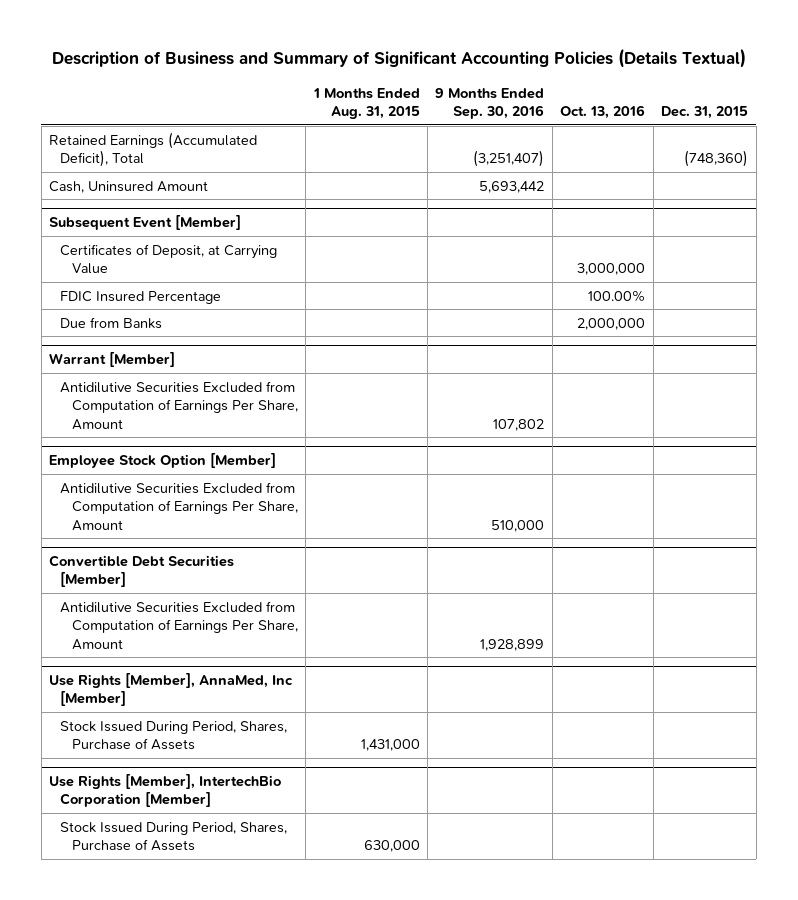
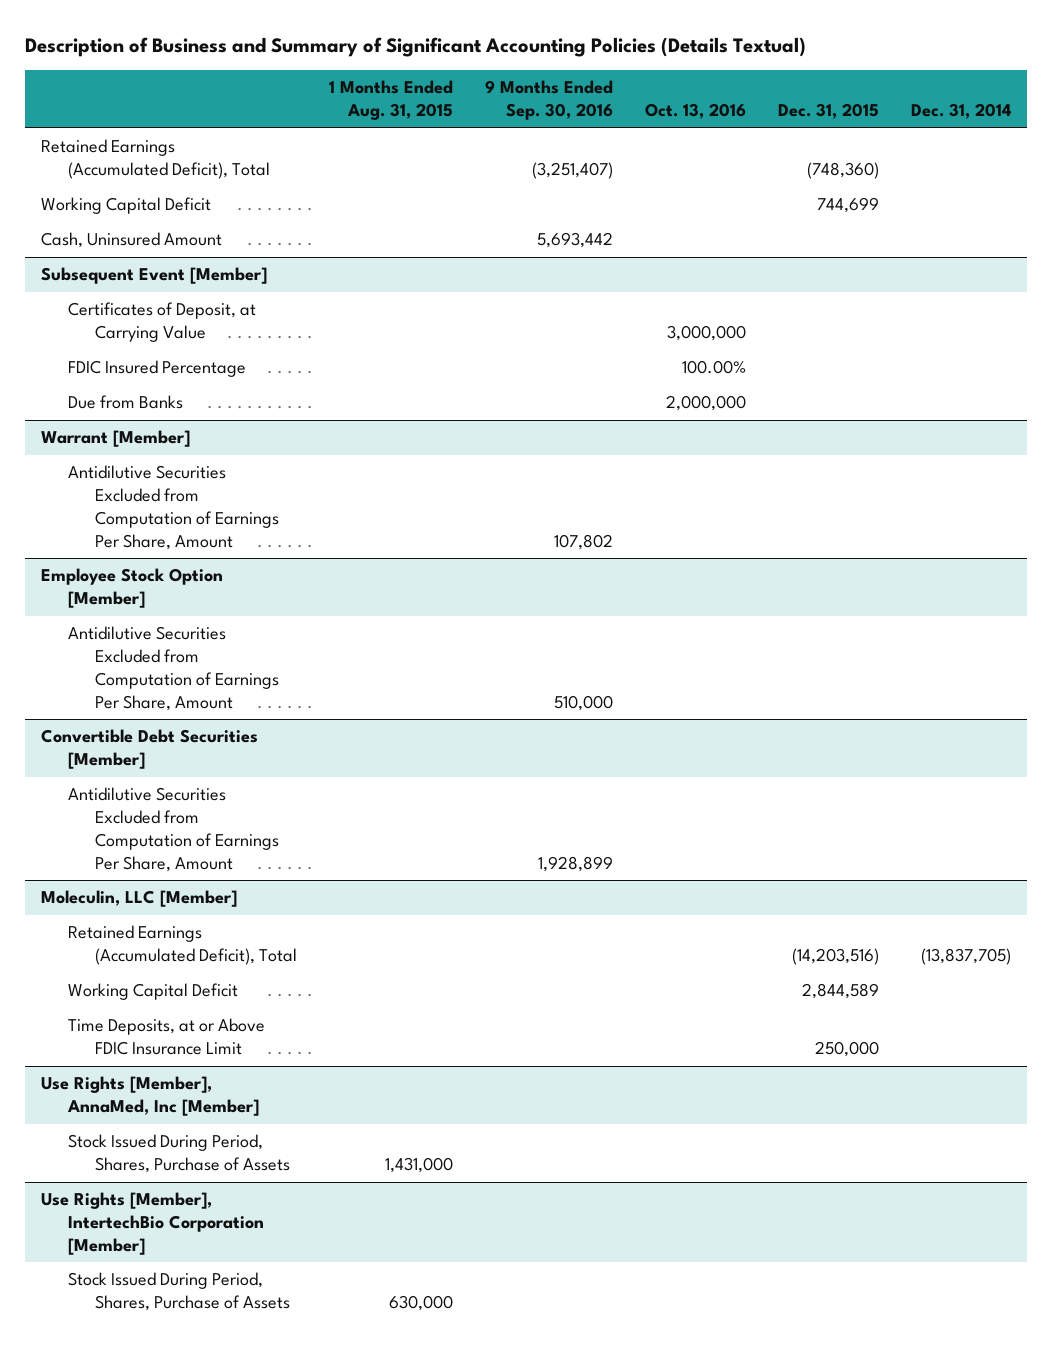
- | 1 Months Ended Aug. 31, 2015 | 9 Months Ended Sep. 30, 2016 | Oct. 13, 2016 | Dec. 31, 2015
+ | 1 Months Ended Aug. 31, 2015 | 9 Months Ended Sep. 30, 2016 | Oct. 13, 2016 | Dec. 31, 2015 | Dec. 31, 2014
+ Working Capital Deficit | | | | 744,699 |
+ Moleculin, LLC [Member]
+ Retained Earnings (Accumulated Deficit), Total | | | | (14,203,516) | (13,837,705)
+ Working Capital Deficit | | | | 2,844,589 |
+ Time Deposits, at or Above FDIC Insurance Limit | | | | 250,000 |

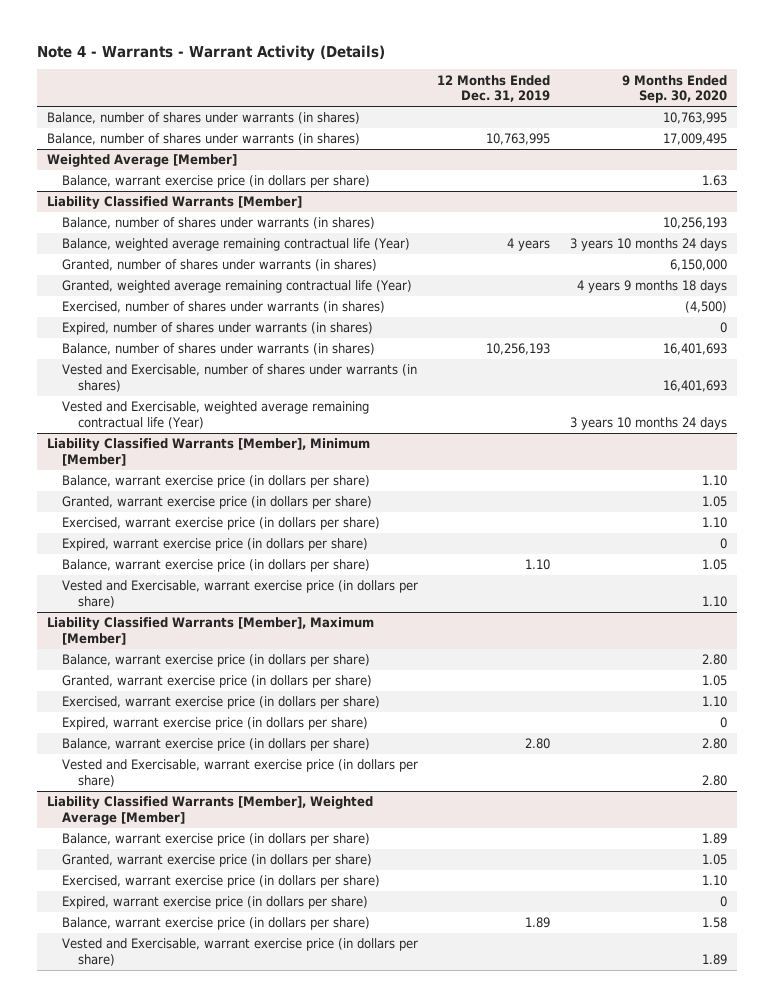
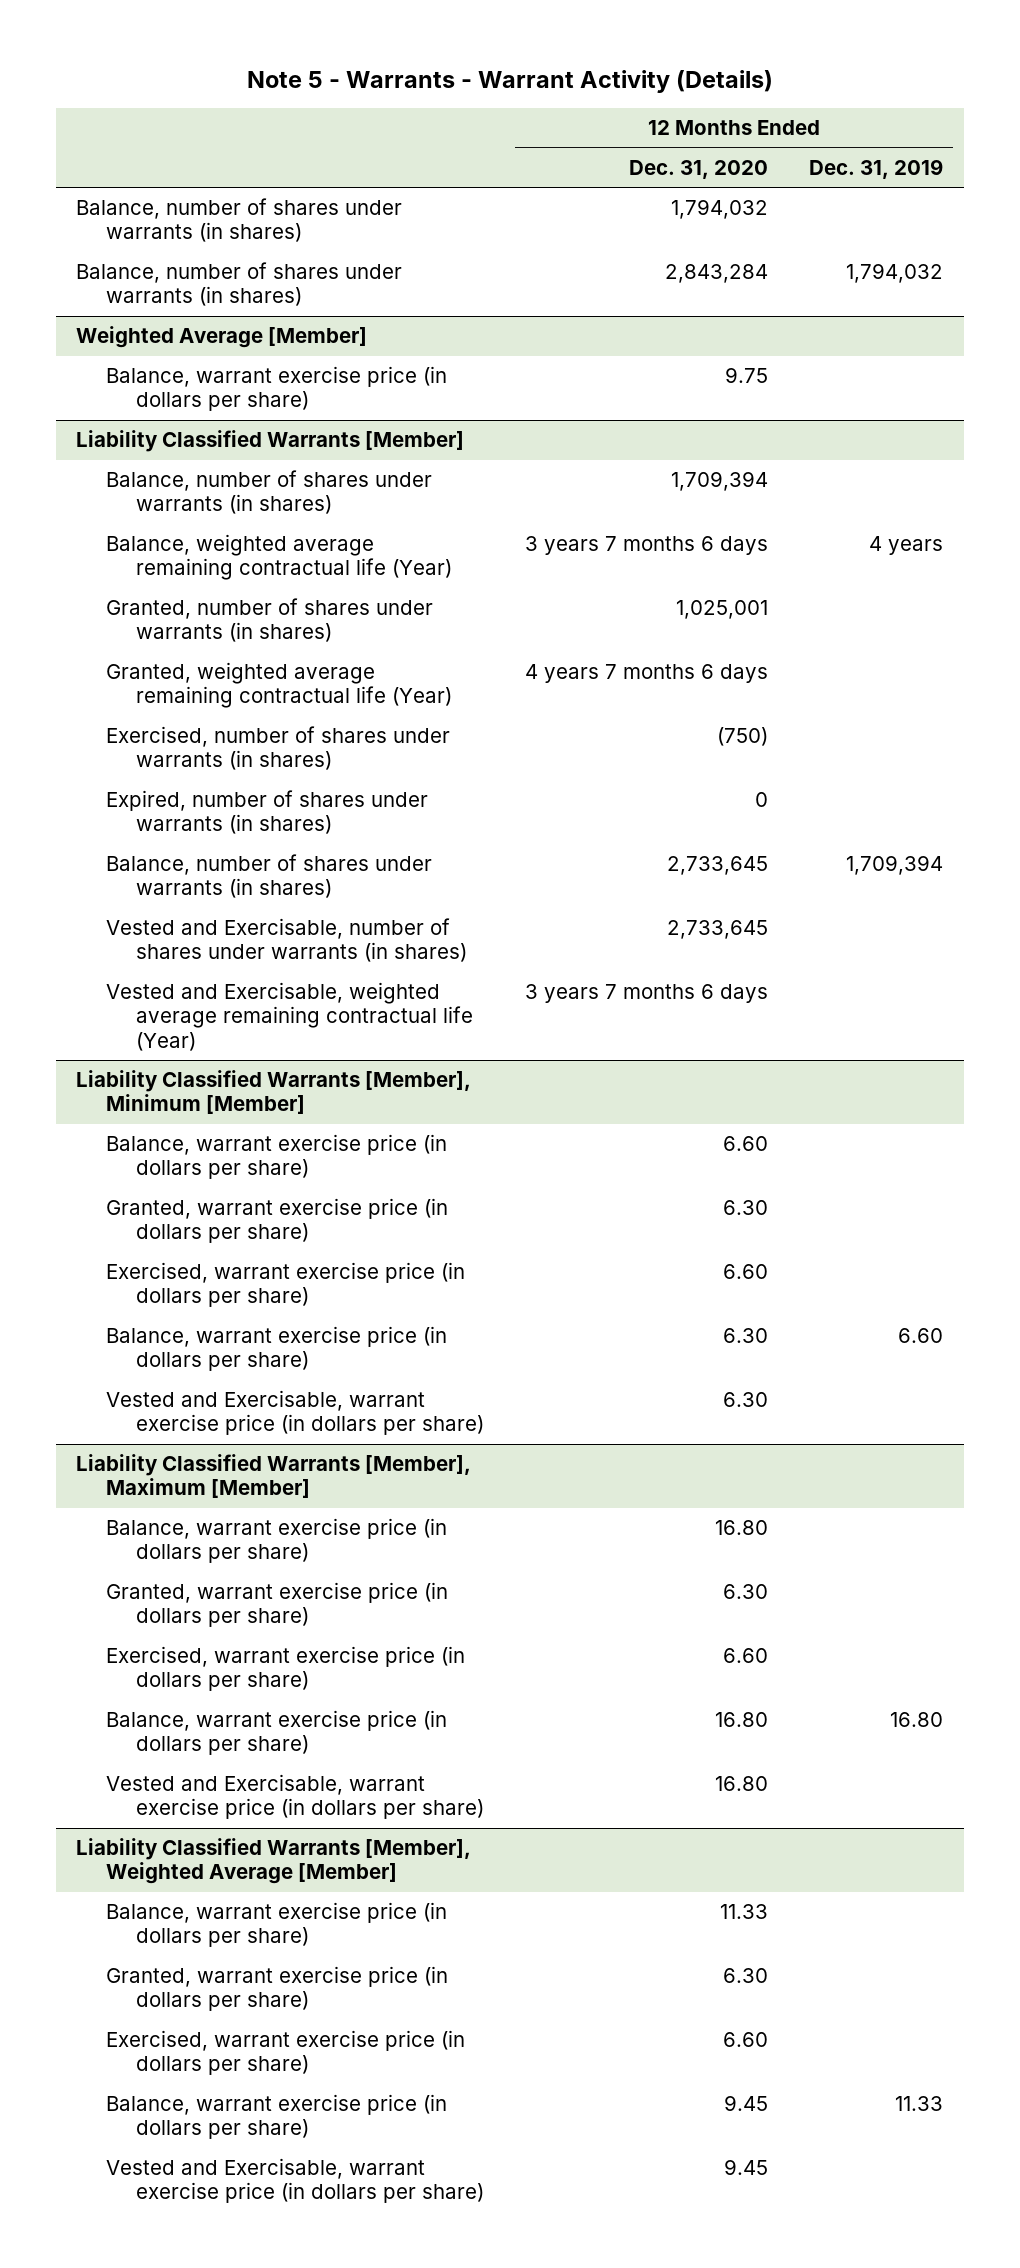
- Note 4 - Warrants - Warrant Activity (Details)
+ Note 5 - Warrants - Warrant Activity (Details)
- | 12 Months Ended Dec. 31, 2019 | 9 Months Ended Sep. 30, 2020
+ | 12 Months Ended Dec. 31, 2020 | 12 Months Ended Dec. 31, 2019
- Balance, number of shares under warrants (in shares) | 10,763,995 | 17,009,495
+ Balance, number of shares under warrants (in shares) | 2,843,284 | 1,794,032
@ Liability Classified Warrants [Member]
- Balance, number of shares under warrants (in shares) | 10,256,193 | 16,401,693
+ Balance, number of shares under warrants (in shares) | 2,733,645 | 1,709,394
@ Liability Classified Warrants [Member], Minimum [Member]
- Expired, warrant exercise price (in dollars per share) | | 0
- Balance, warrant exercise price (in dollars per share) | 1.10 | 1.05
+ Balance, warrant exercise price (in dollars per share) | 6.30 | 6.60
@ Liability Classified Warrants [Member], Maximum [Member]
- Expired, warrant exercise price (in dollars per share) | | 0
- Balance, warrant exercise price (in dollars per share) | 2.80 | 2.80
+ Balance, warrant exercise price (in dollars per share) | 16.80 | 16.80
@ Liability Classified Warrants [Member], Weighted Average [Member]
- Expired, warrant exercise price (in dollars per share) | | 0
- Balance, warrant exercise price (in dollars per share) | 1.89 | 1.58
+ Balance, warrant exercise price (in dollars per share) | 9.45 | 11.33

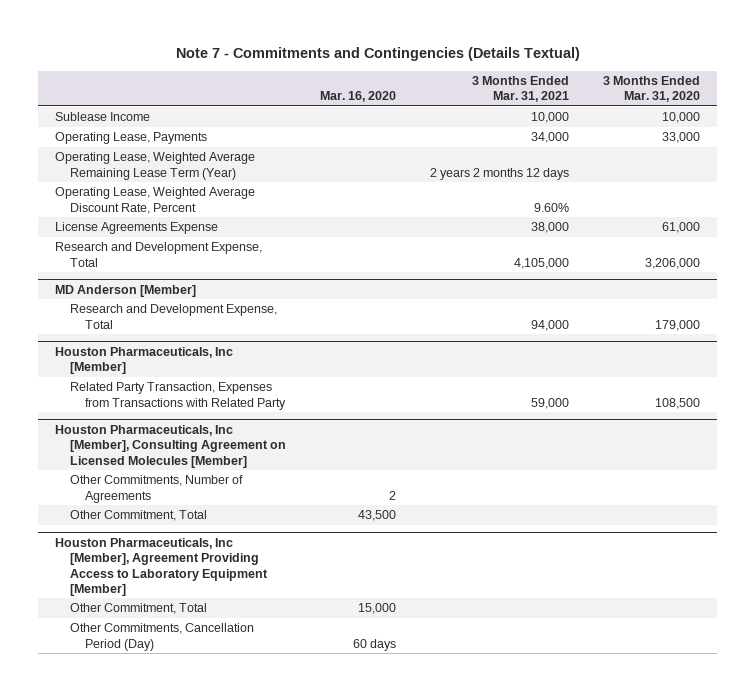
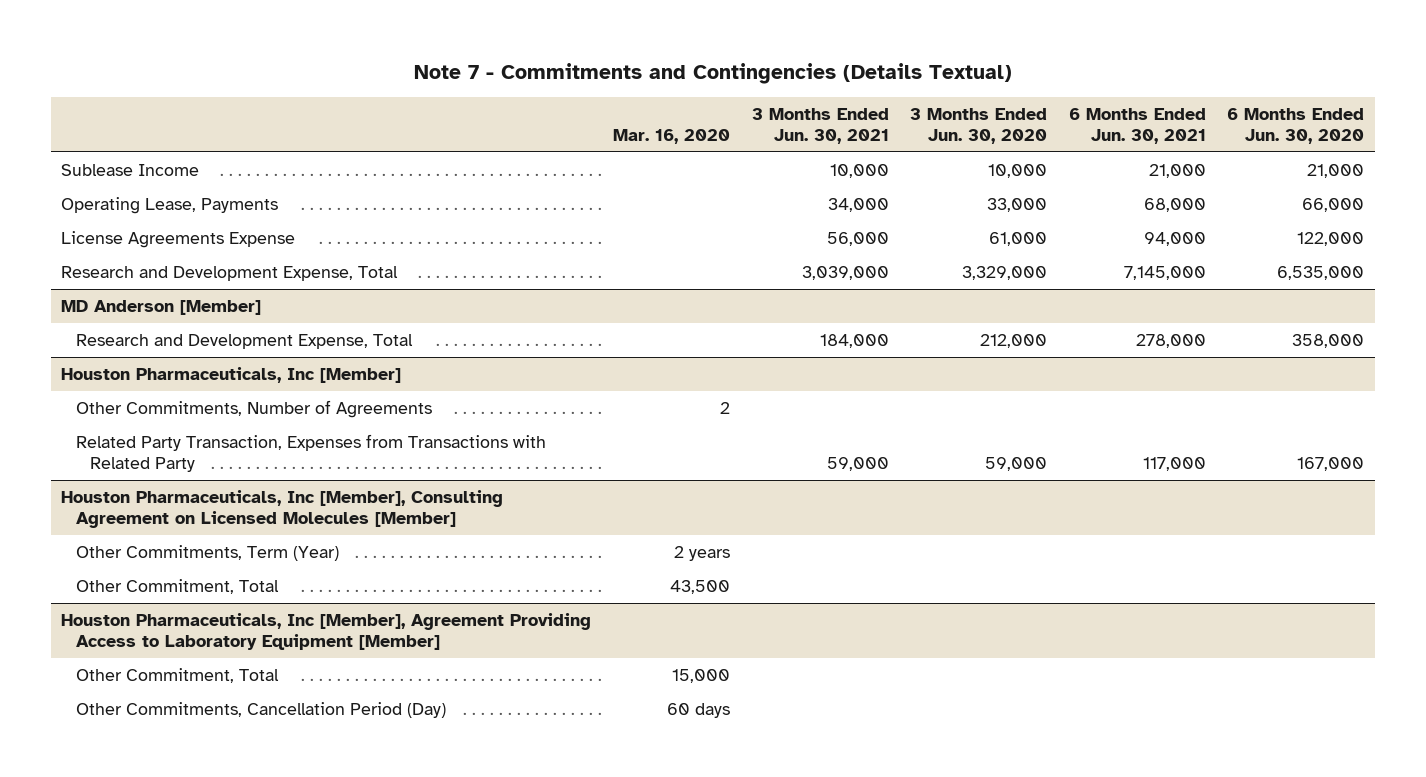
- | Mar. 16, 2020 | 3 Months Ended Mar. 31, 2021 | 3 Months Ended Mar. 31, 2020
+ | Mar. 16, 2020 | 3 Months Ended Jun. 30, 2021 | 3 Months Ended Jun. 30, 2020 | 6 Months Ended Jun. 30, 2021 | 6 Months Ended Jun. 30, 2020
- Operating Lease, Weighted Average Remaining Lease Term (Year) | | 2 years 2 months 12 days |
- Operating Lease, Weighted Average Discount Rate, Percent | | 9.60% |
@ Houston Pharmaceuticals, Inc [Member]
+ Other Commitments, Number of Agreements | 2 | | | |
@ Houston Pharmaceuticals, Inc [Member], Consulting Agreement on Licensed Molecules [Member]
- Other Commitments, Number of Agreements | 2 | |
+ Other Commitments, Term (Year) | 2 years | | | |

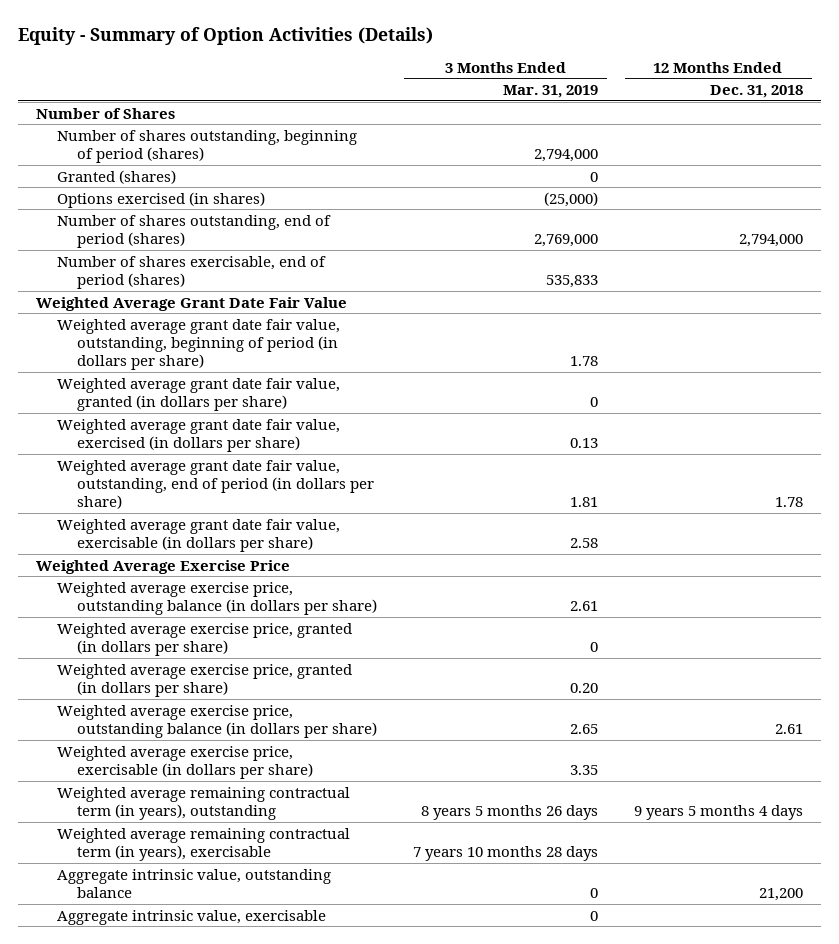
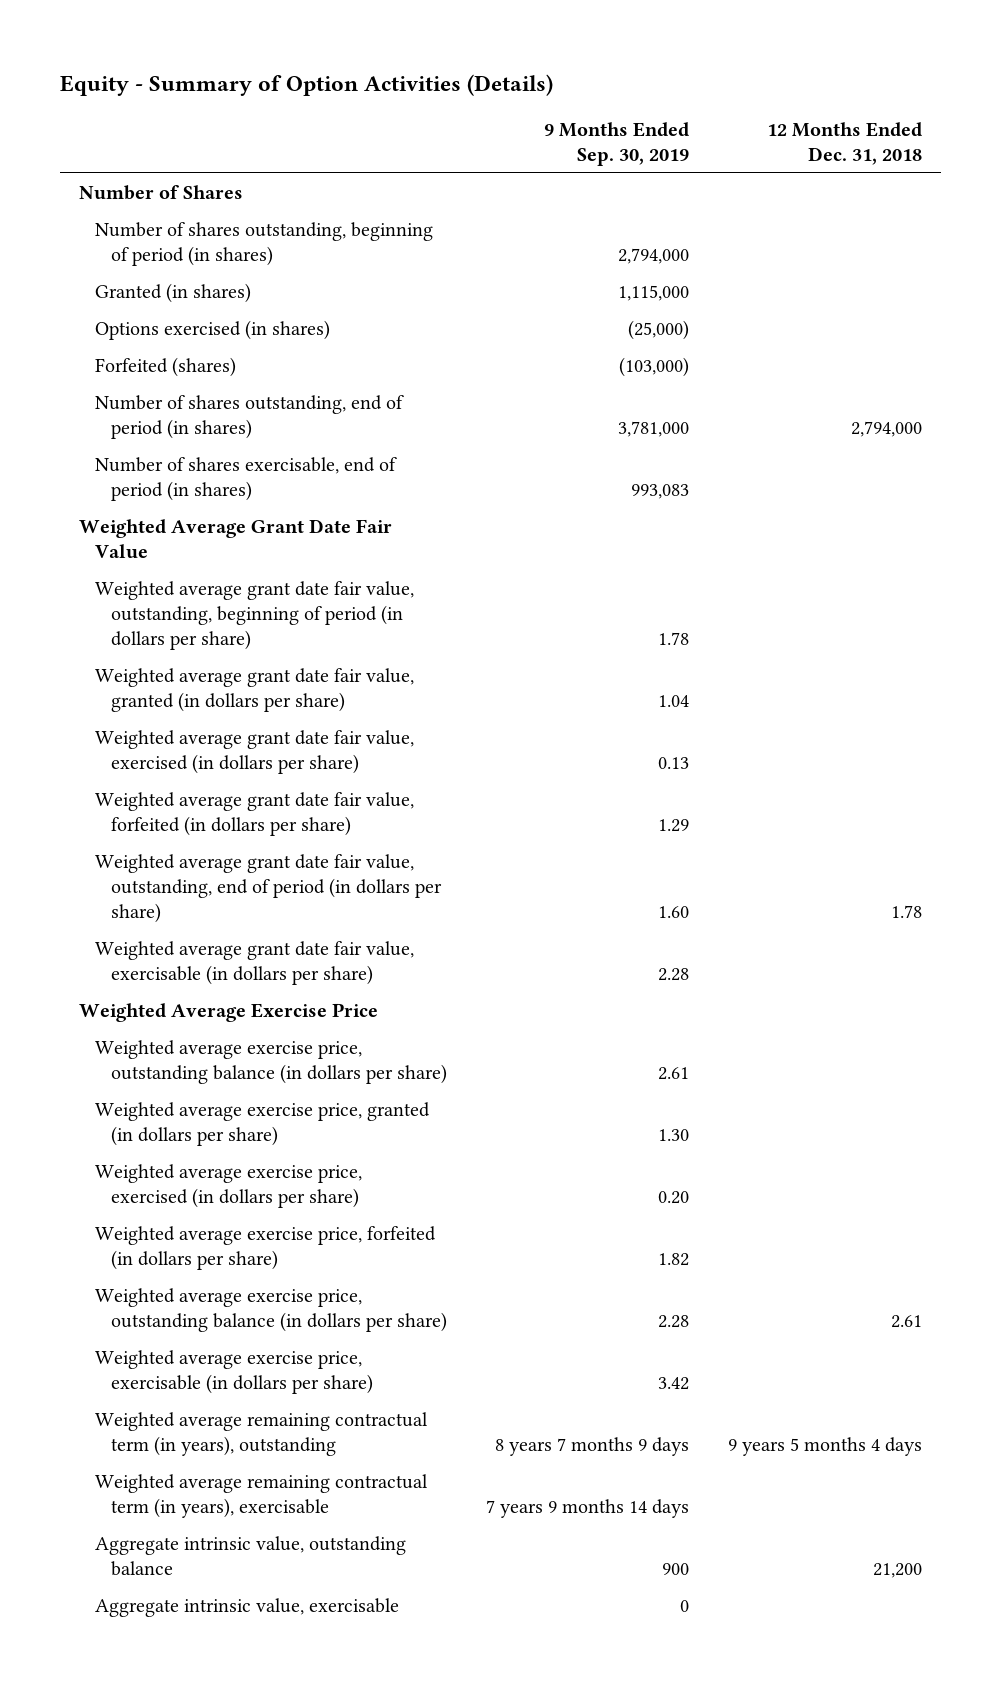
- | 3 Months Ended Mar. 31, 2019 | 12 Months Ended Dec. 31, 2018
+ | 9 Months Ended Sep. 30, 2019 | 12 Months Ended Dec. 31, 2018
- Number of shares outstanding, beginning of period (shares) | 2,794,000 |
- Granted (shares) | 0 |
+ Number of shares outstanding, beginning of period (in shares) | 2,794,000 |
+ Granted (in shares) | 1,115,000 |
- Number of shares outstanding, end of period (shares) | 2,769,000 | 2,794,000
- Number of shares exercisable, end of period (shares) | 535,833 |
+ Forfeited (shares) | (103,000) |
+ Number of shares outstanding, end of period (in shares) | 3,781,000 | 2,794,000
+ Number of shares exercisable, end of period (in shares) | 993,083 |
+ Weighted average grant date fair value, forfeited (in dollars per share) | 1.29 |
- Weighted average exercise price, granted (in dollars per share) | 0.20 |
+ Weighted average exercise price, exercised (in dollars per share) | 0.20 |
+ Weighted average exercise price, forfeited (in dollars per share) | 1.82 |

